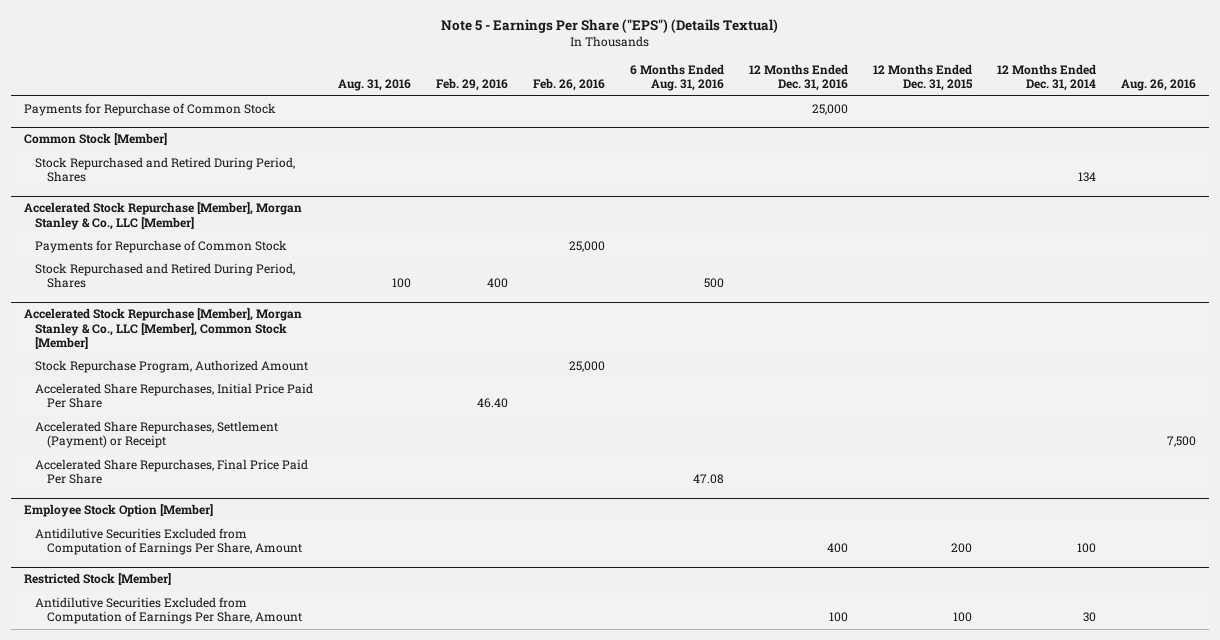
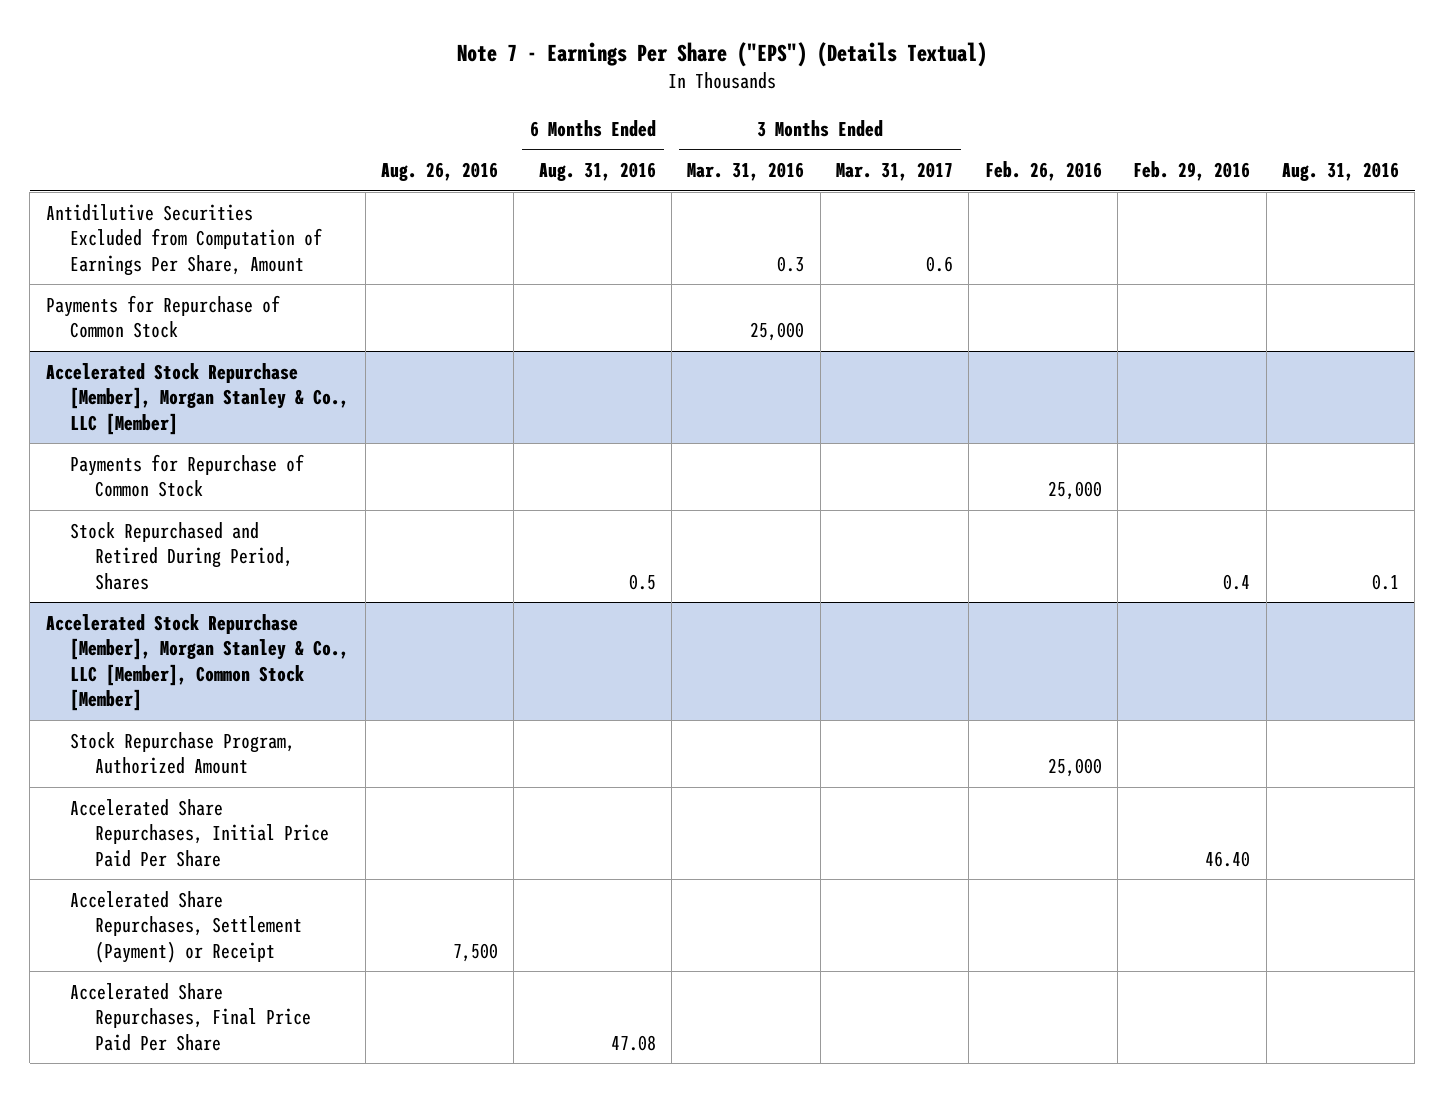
- Note 5 - Earnings Per Share ("EPS") (Details Textual)
+ Note 7 - Earnings Per Share ("EPS") (Details Textual)
- | Aug. 31, 2016 | Feb. 29, 2016 | Feb. 26, 2016 | 6 Months Ended Aug. 31, 2016 | 12 Months Ended Dec. 31, 2016 | 12 Months Ended Dec. 31, 2015 | 12 Months Ended Dec. 31, 2014 | Aug. 26, 2016
+ | Aug. 26, 2016 | 6 Months Ended Aug. 31, 2016 | 3 Months Ended Mar. 31, 2016 | 3 Months Ended Mar. 31, 2017 | Feb. 26, 2016 | Feb. 29, 2016 | Aug. 31, 2016
+ Antidilutive Securities Excluded from Computation of Earnings Per Share, Amount | | | 0.3 | 0.6 | | |
- Common Stock [Member]
- Stock Repurchased and Retired During Period, Shares | | | | | | | 134 |
@ Accelerated Stock Repurchase [Member], Morgan Stanley & Co., LLC [Member]
- Stock Repurchased and Retired During Period, Shares | 100 | 400 | | 500 | | | |
+ Stock Repurchased and Retired During Period, Shares | | 0.5 | | | | 0.4 | 0.1
- Employee Stock Option [Member]
- Antidilutive Securities Excluded from Computation of Earnings Per Share, Amount | | | | | 400 | 200 | 100 |
- Restricted Stock [Member]
- Antidilutive Securities Excluded from Computation of Earnings Per Share, Amount | | | | | 100 | 100 | 30 |

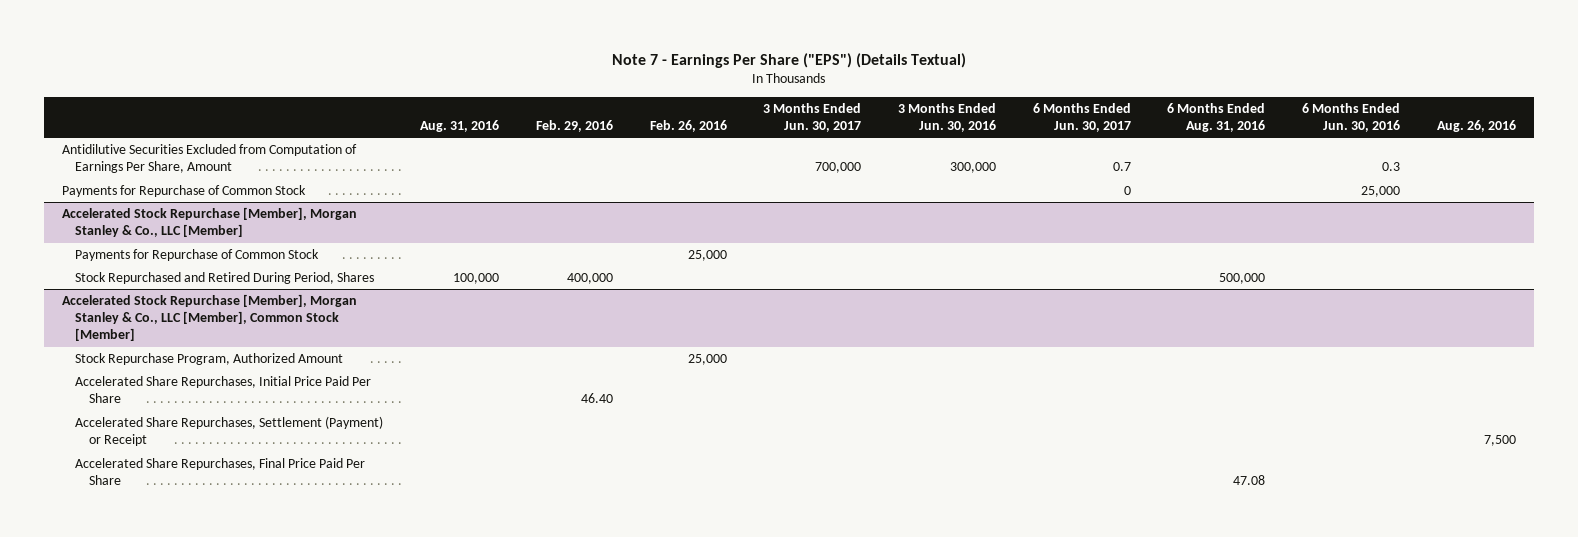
- | Aug. 26, 2016 | 6 Months Ended Aug. 31, 2016 | 3 Months Ended Mar. 31, 2016 | 3 Months Ended Mar. 31, 2017 | Feb. 26, 2016 | Feb. 29, 2016 | Aug. 31, 2016
+ | Aug. 31, 2016 | Feb. 29, 2016 | Feb. 26, 2016 | 3 Months Ended Jun. 30, 2017 | 3 Months Ended Jun. 30, 2016 | 6 Months Ended Jun. 30, 2017 | 6 Months Ended Aug. 31, 2016 | 6 Months Ended Jun. 30, 2016 | Aug. 26, 2016
@ Accelerated Stock Repurchase [Member], Morgan Stanley & Co., LLC [Member]
- Stock Repurchased and Retired During Period, Shares | | 0.5 | | | | 0.4 | 0.1
+ Stock Repurchased and Retired During Period, Shares | 100,000 | 400,000 | | | | | 500,000 | |

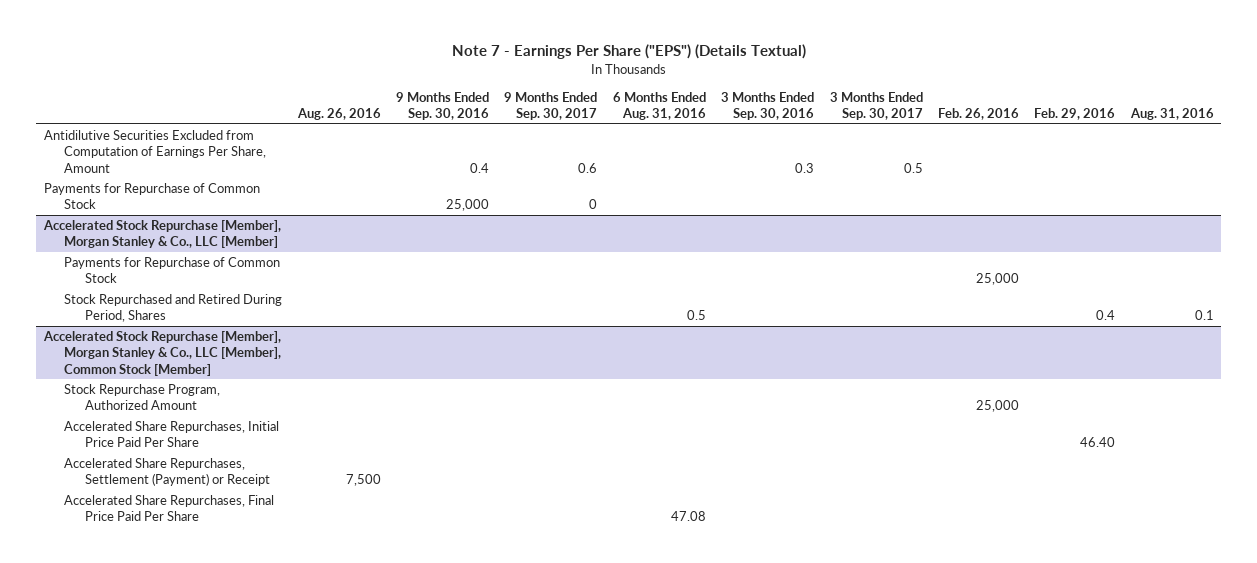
- | Aug. 31, 2016 | Feb. 29, 2016 | Feb. 26, 2016 | 3 Months Ended Jun. 30, 2017 | 3 Months Ended Jun. 30, 2016 | 6 Months Ended Jun. 30, 2017 | 6 Months Ended Aug. 31, 2016 | 6 Months Ended Jun. 30, 2016 | Aug. 26, 2016
+ | Aug. 26, 2016 | 9 Months Ended Sep. 30, 2016 | 9 Months Ended Sep. 30, 2017 | 6 Months Ended Aug. 31, 2016 | 3 Months Ended Sep. 30, 2016 | 3 Months Ended Sep. 30, 2017 | Feb. 26, 2016 | Feb. 29, 2016 | Aug. 31, 2016
@ Accelerated Stock Repurchase [Member], Morgan Stanley & Co., LLC [Member]
- Stock Repurchased and Retired During Period, Shares | 100,000 | 400,000 | | | | | 500,000 | |
+ Stock Repurchased and Retired During Period, Shares | | | | 0.5 | | | | 0.4 | 0.1

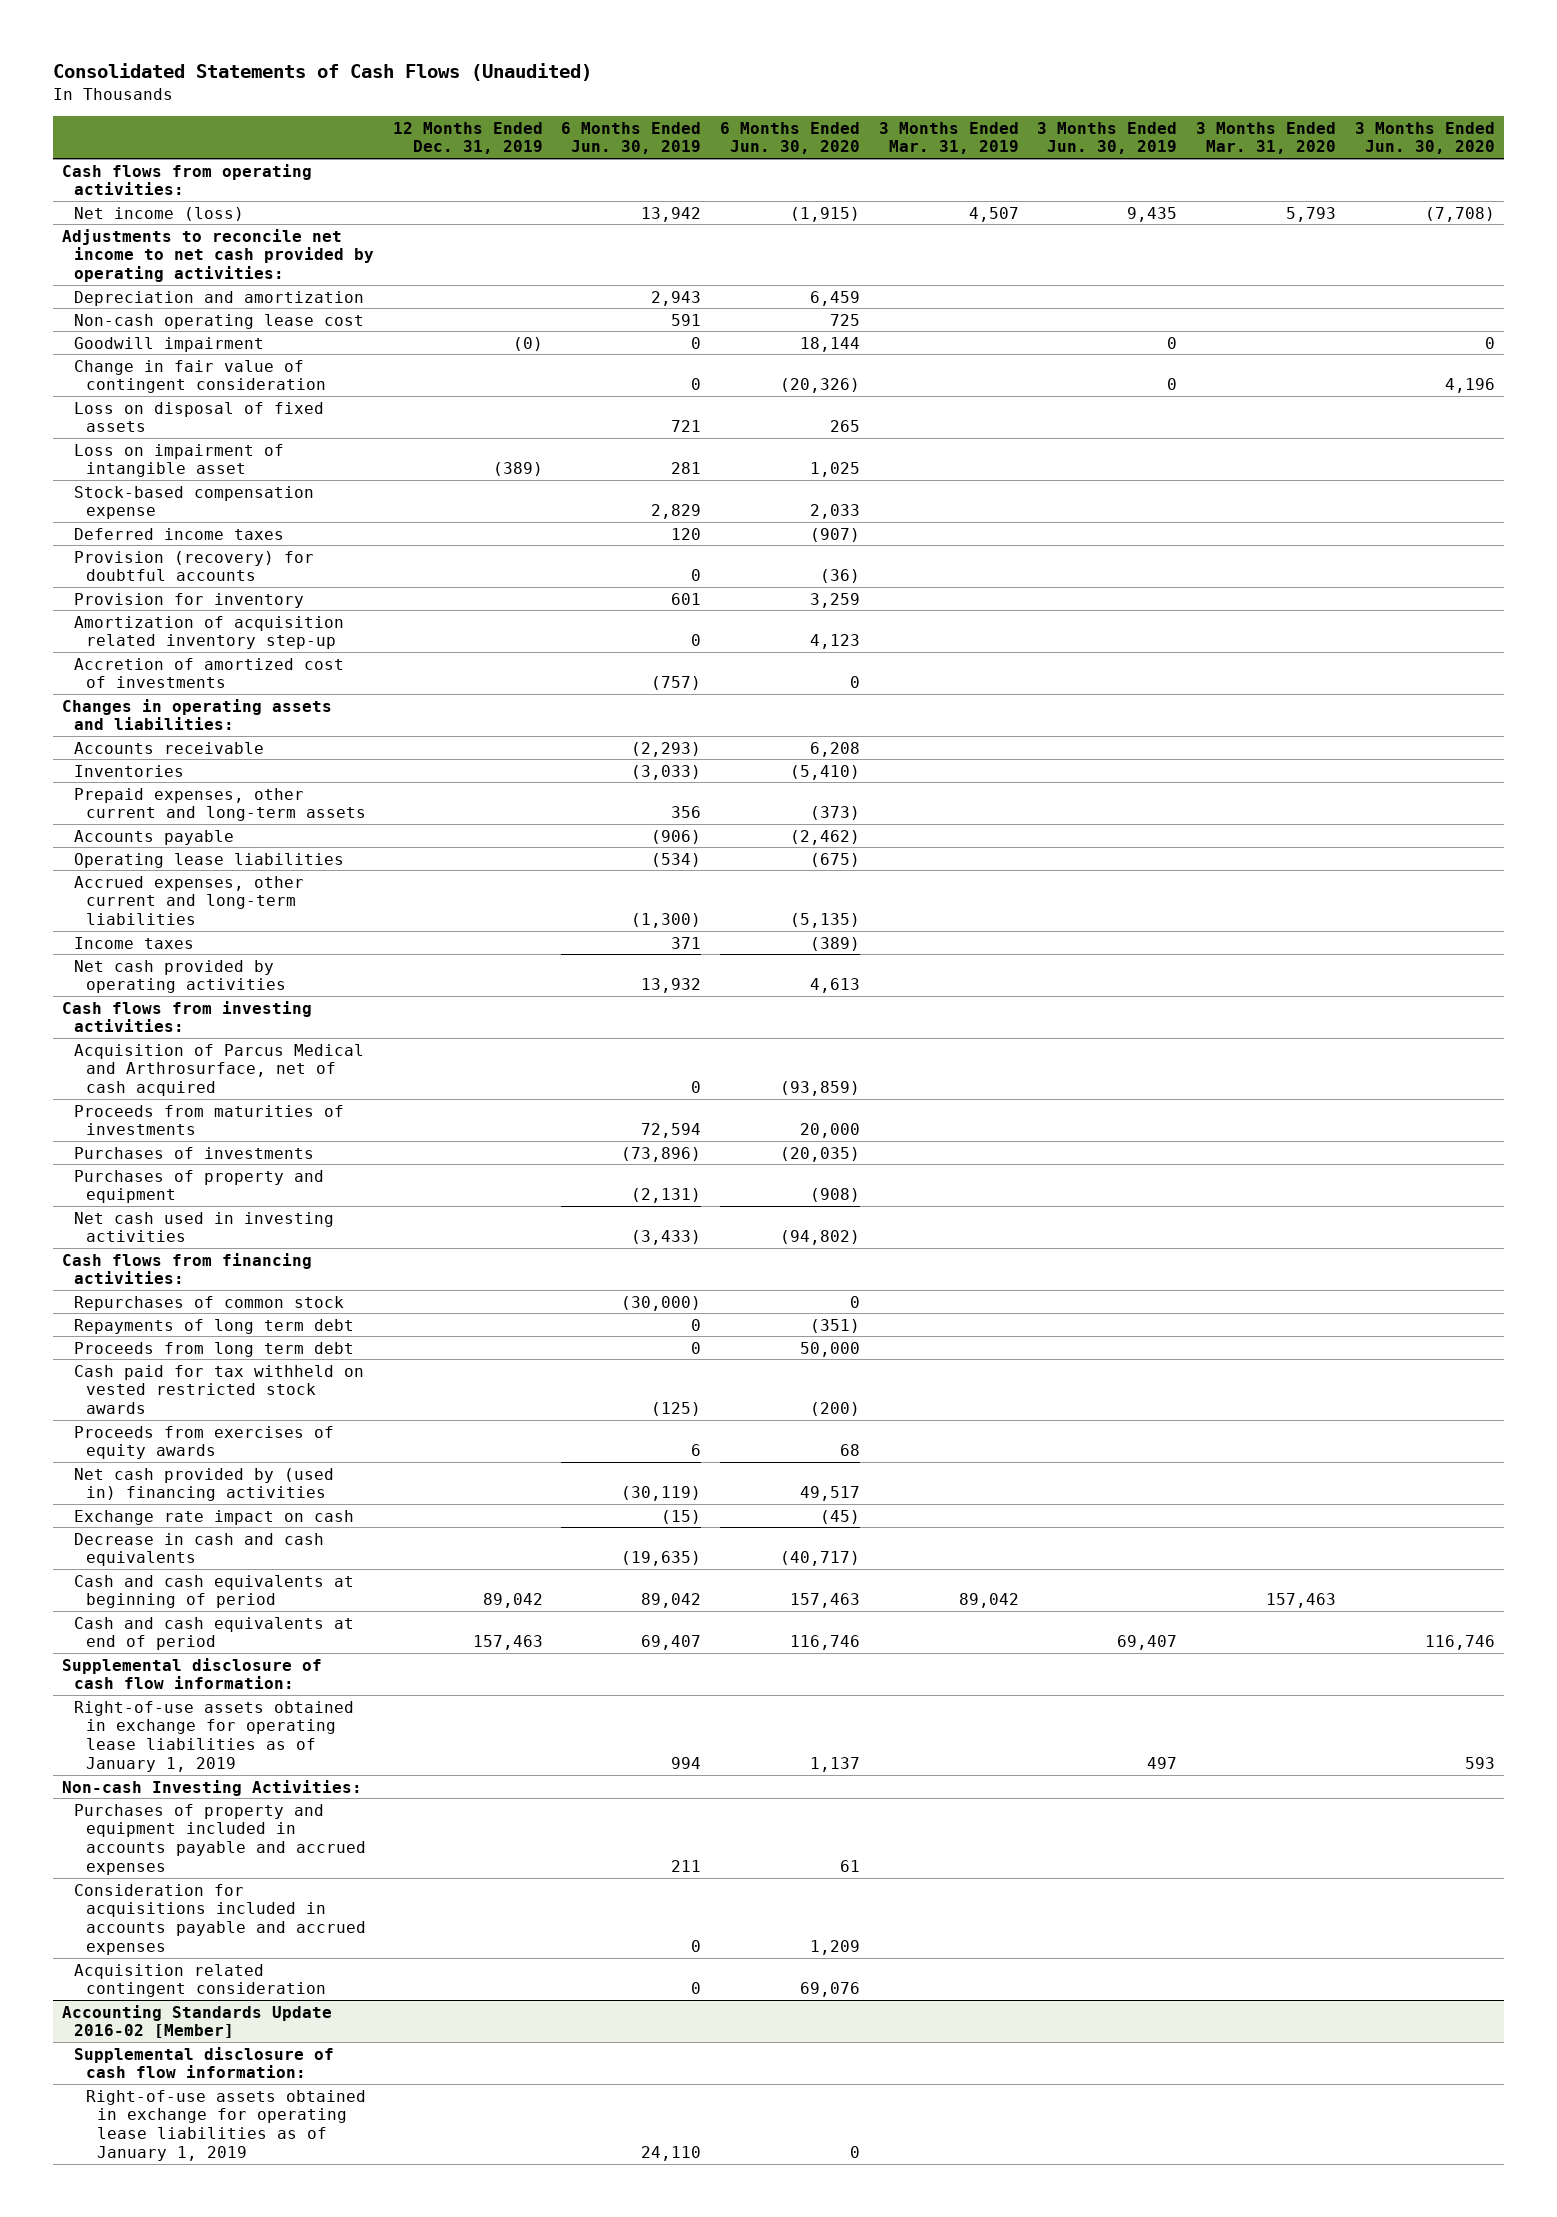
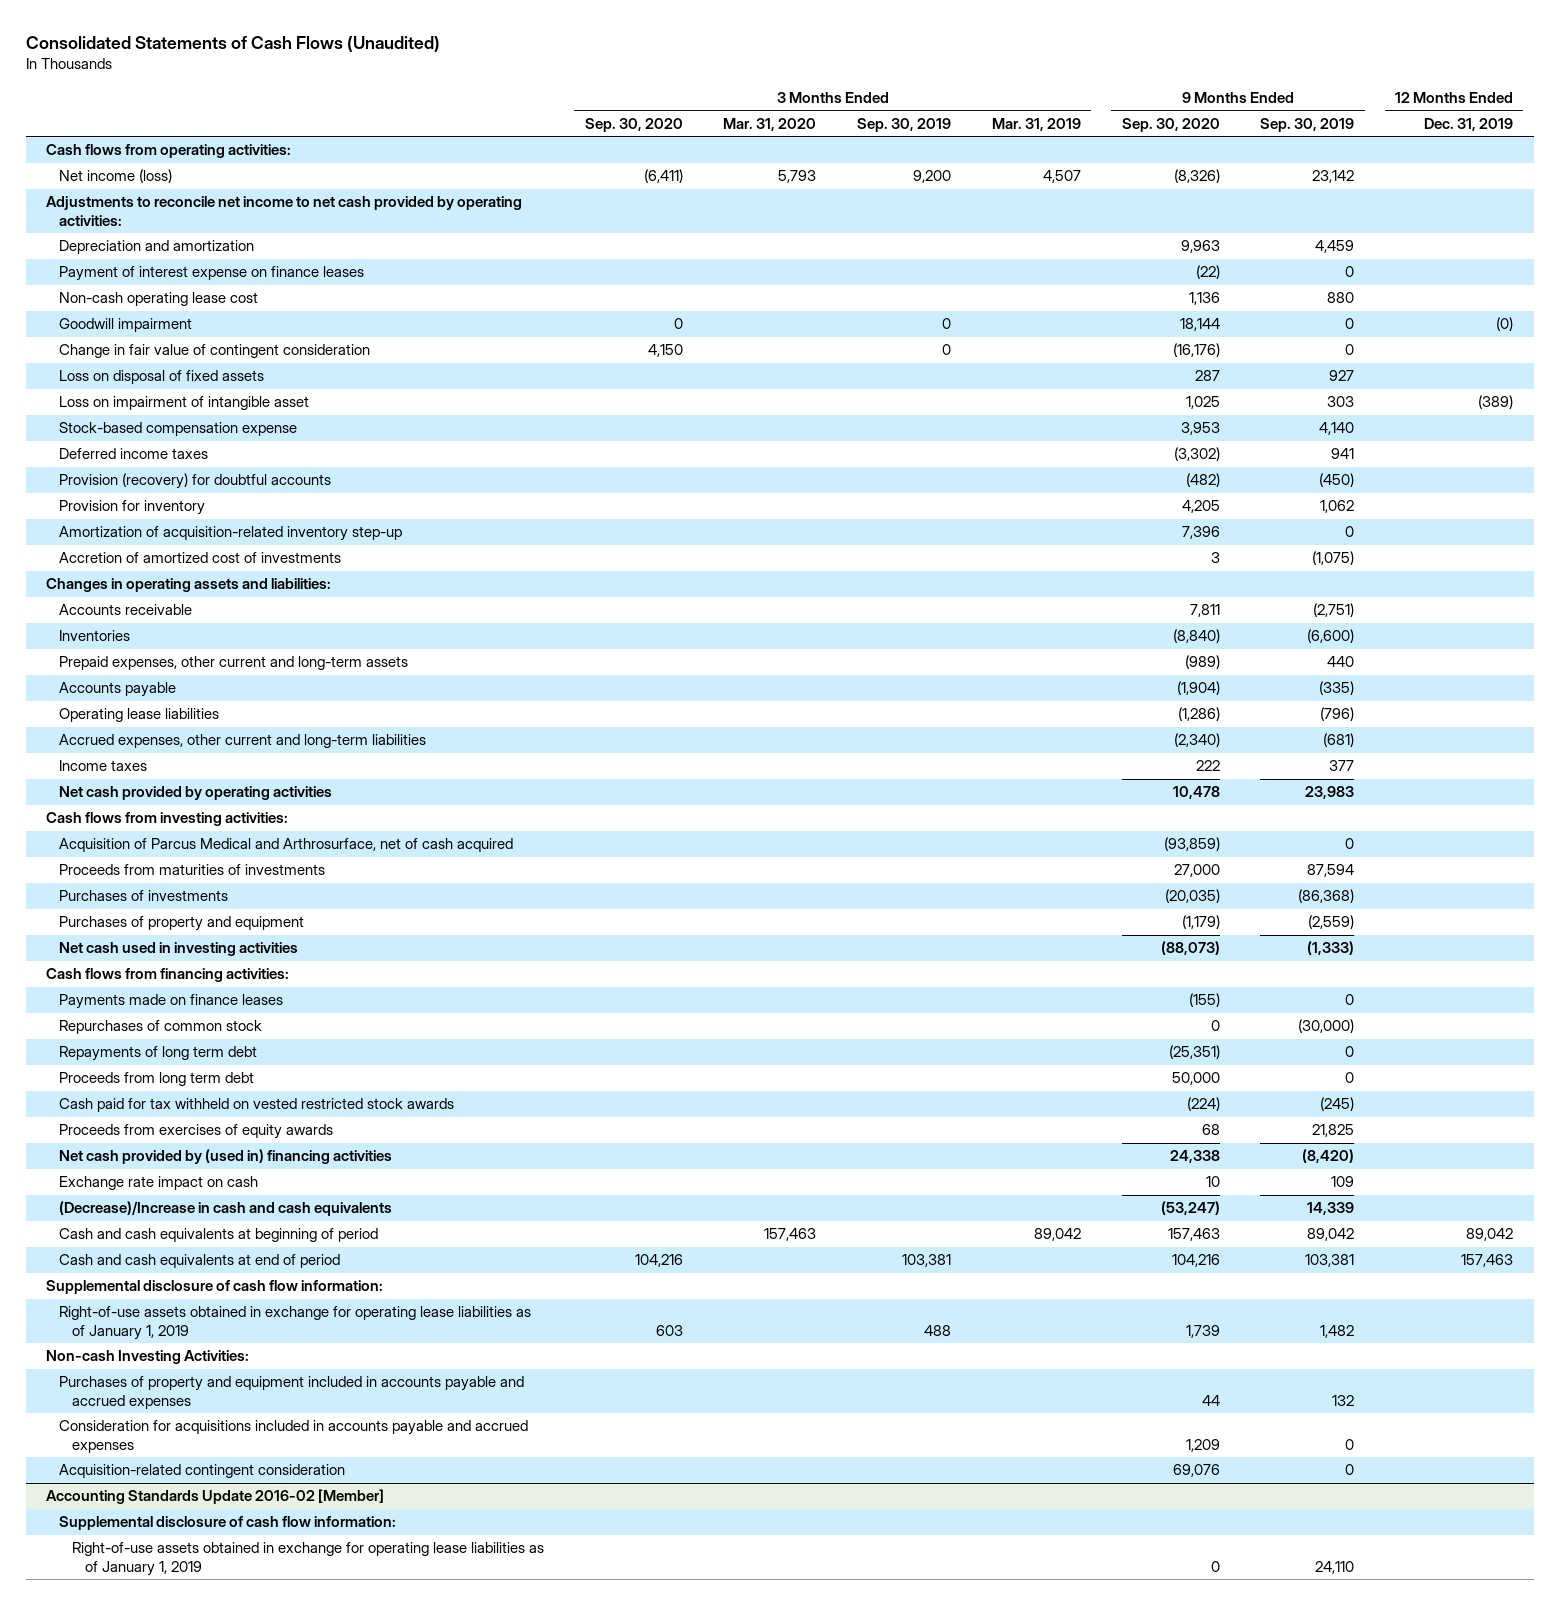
- | 12 Months Ended Dec. 31, 2019 | 6 Months Ended Jun. 30, 2019 | 6 Months Ended Jun. 30, 2020 | 3 Months Ended Mar. 31, 2019 | 3 Months Ended Jun. 30, 2019 | 3 Months Ended Mar. 31, 2020 | 3 Months Ended Jun. 30, 2020
+ | 3 Months Ended Sep. 30, 2020 | 3 Months Ended Mar. 31, 2020 | 3 Months Ended Sep. 30, 2019 | 3 Months Ended Mar. 31, 2019 | 9 Months Ended Sep. 30, 2020 | 9 Months Ended Sep. 30, 2019 | 12 Months Ended Dec. 31, 2019
+ Payment of interest expense on finance leases | | | | | (22) | 0 |
- Amortization of acquisition related inventory step-up | | 0 | 4,123 | | | |
+ Amortization of acquisition-related inventory step-up | | | | | 7,396 | 0 |
+ Payments made on finance leases | | | | | (155) | 0 |
- Decrease in cash and cash equivalents | | (19,635) | (40,717) | | | |
+ (Decrease)/Increase in cash and cash equivalents | | | | | (53,247) | 14,339 |
- Acquisition related contingent consideration | | 0 | 69,076 | | | |
+ Acquisition-related contingent consideration | | | | | 69,076 | 0 |

